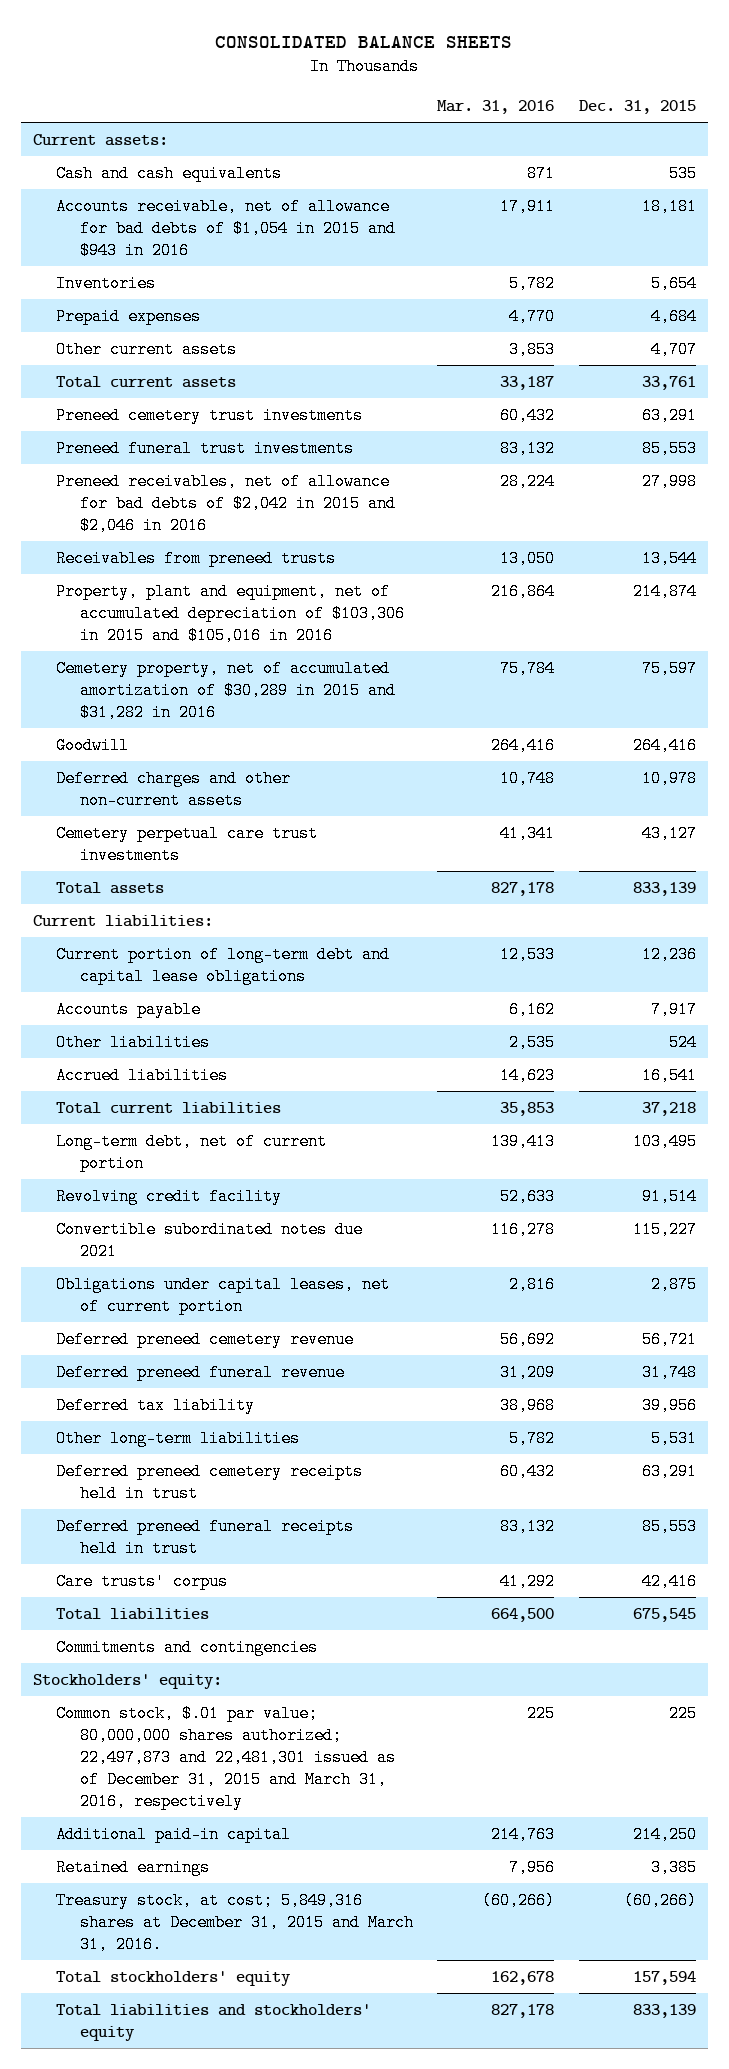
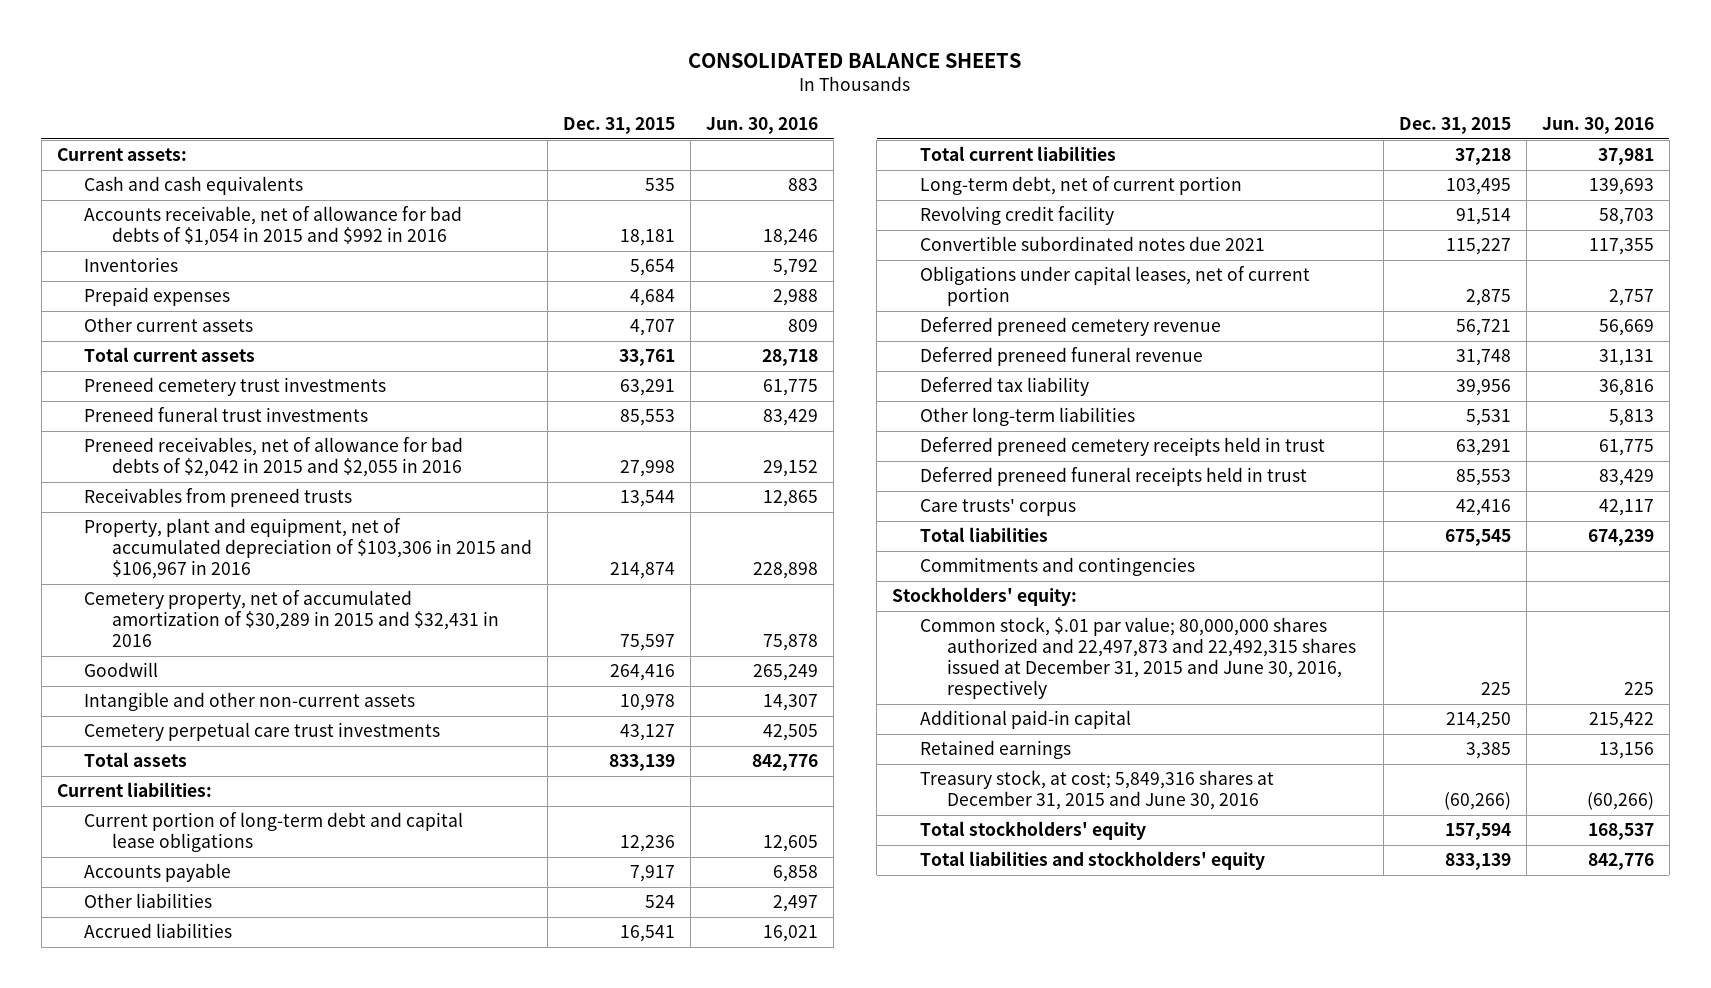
- | Mar. 31, 2016 | Dec. 31, 2015
+ | Dec. 31, 2015 | Jun. 30, 2016
- Accounts receivable, net of allowance for bad debts of $1,054 in 2015 and $943 in 2016 | 17,911 | 18,181
+ Accounts receivable, net of allowance for bad debts of $1,054 in 2015 and $992 in 2016 | 18,181 | 18,246
- Preneed receivables, net of allowance for bad debts of $2,042 in 2015 and $2,046 in 2016 | 28,224 | 27,998
+ Preneed receivables, net of allowance for bad debts of $2,042 in 2015 and $2,055 in 2016 | 27,998 | 29,152
- Property, plant and equipment, net of accumulated depreciation of $103,306 in 2015 and $105,016 in 2016 | 216,864 | 214,874
- Cemetery property, net of accumulated amortization of $30,289 in 2015 and $31,282 in 2016 | 75,784 | 75,597
+ Property, plant and equipment, net of accumulated depreciation of $103,306 in 2015 and $106,967 in 2016 | 214,874 | 228,898
+ Cemetery property, net of accumulated amortization of $30,289 in 2015 and $32,431 in 2016 | 75,597 | 75,878
- Deferred charges and other non-current assets | 10,748 | 10,978
+ Intangible and other non-current assets | 10,978 | 14,307
- Common stock, $.01 par value; 80,000,000 shares authorized; 22,497,873 and 22,481,301 issued as of December 31, 2015 and March 31, 2016, respectively | 225 | 225
+ Common stock, $.01 par value; 80,000,000 shares authorized and 22,497,873 and 22,492,315 shares issued at December 31, 2015 and June 30, 2016, respectively | 225 | 225
- Treasury stock, at cost; 5,849,316 shares at December 31, 2015 and March 31, 2016. | (60,266) | (60,266)
+ Treasury stock, at cost; 5,849,316 shares at December 31, 2015 and June 30, 2016 | (60,266) | (60,266)

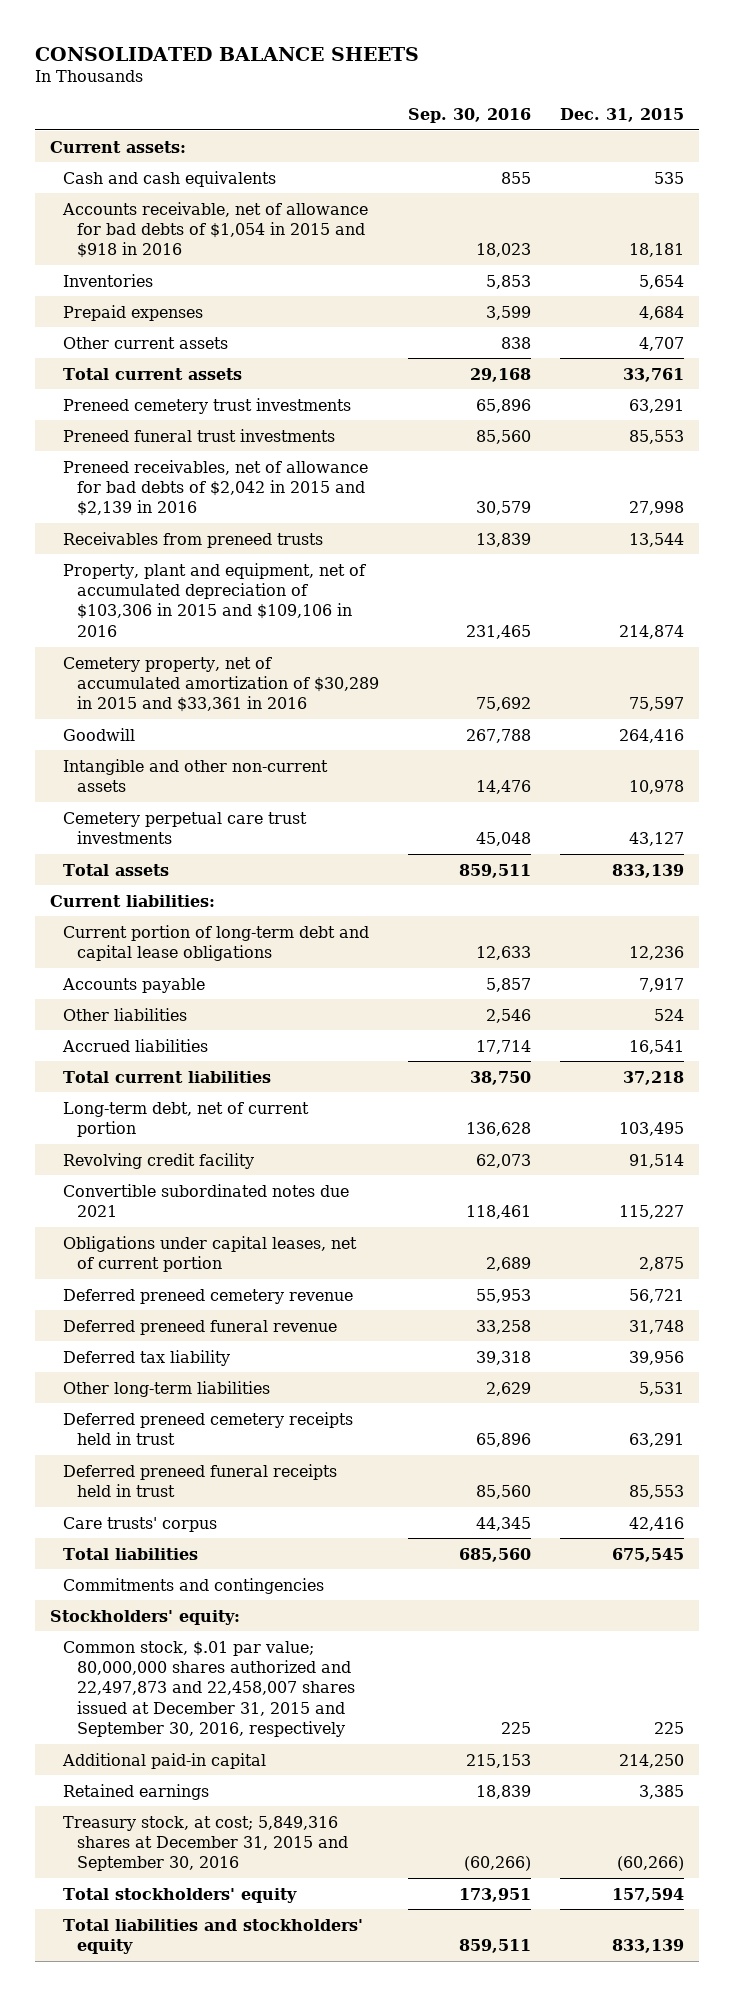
- | Dec. 31, 2015 | Jun. 30, 2016
+ | Sep. 30, 2016 | Dec. 31, 2015
- Accounts receivable, net of allowance for bad debts of $1,054 in 2015 and $992 in 2016 | 18,181 | 18,246
+ Accounts receivable, net of allowance for bad debts of $1,054 in 2015 and $918 in 2016 | 18,023 | 18,181
- Preneed receivables, net of allowance for bad debts of $2,042 in 2015 and $2,055 in 2016 | 27,998 | 29,152
+ Preneed receivables, net of allowance for bad debts of $2,042 in 2015 and $2,139 in 2016 | 30,579 | 27,998
- Property, plant and equipment, net of accumulated depreciation of $103,306 in 2015 and $106,967 in 2016 | 214,874 | 228,898
- Cemetery property, net of accumulated amortization of $30,289 in 2015 and $32,431 in 2016 | 75,597 | 75,878
+ Property, plant and equipment, net of accumulated depreciation of $103,306 in 2015 and $109,106 in 2016 | 231,465 | 214,874
+ Cemetery property, net of accumulated amortization of $30,289 in 2015 and $33,361 in 2016 | 75,692 | 75,597
- Common stock, $.01 par value; 80,000,000 shares authorized and 22,497,873 and 22,492,315 shares issued at December 31, 2015 and June 30, 2016, respectively | 225 | 225
+ Common stock, $.01 par value; 80,000,000 shares authorized and 22,497,873 and 22,458,007 shares issued at December 31, 2015 and September 30, 2016, respectively | 225 | 225
- Treasury stock, at cost; 5,849,316 shares at December 31, 2015 and June 30, 2016 | (60,266) | (60,266)
+ Treasury stock, at cost; 5,849,316 shares at December 31, 2015 and September 30, 2016 | (60,266) | (60,266)

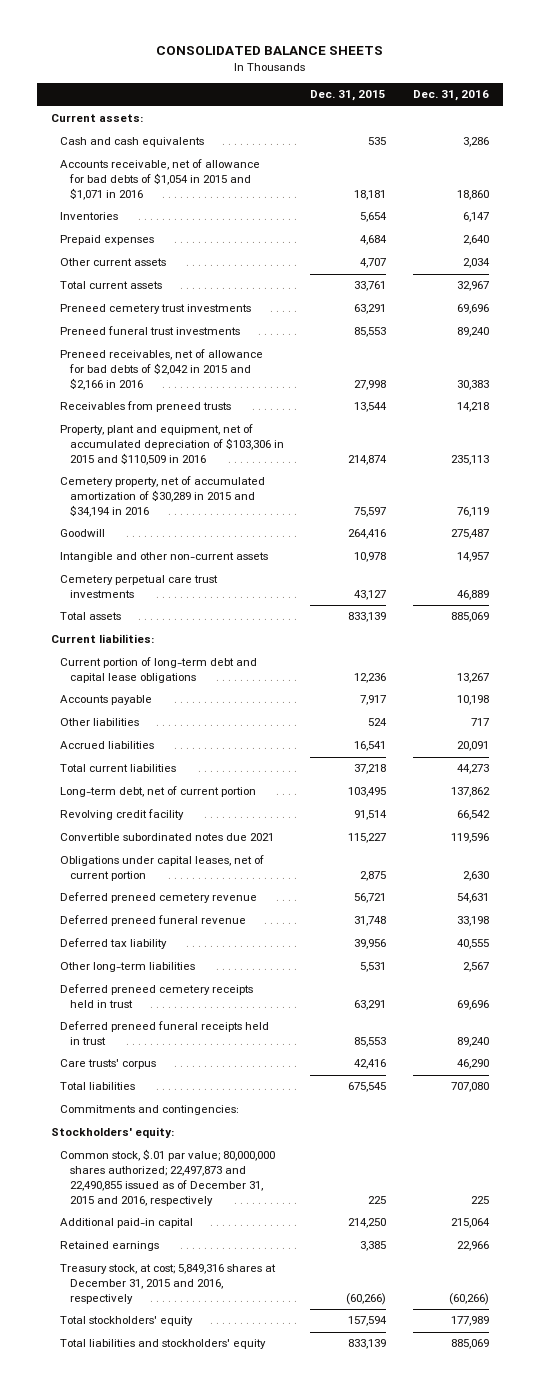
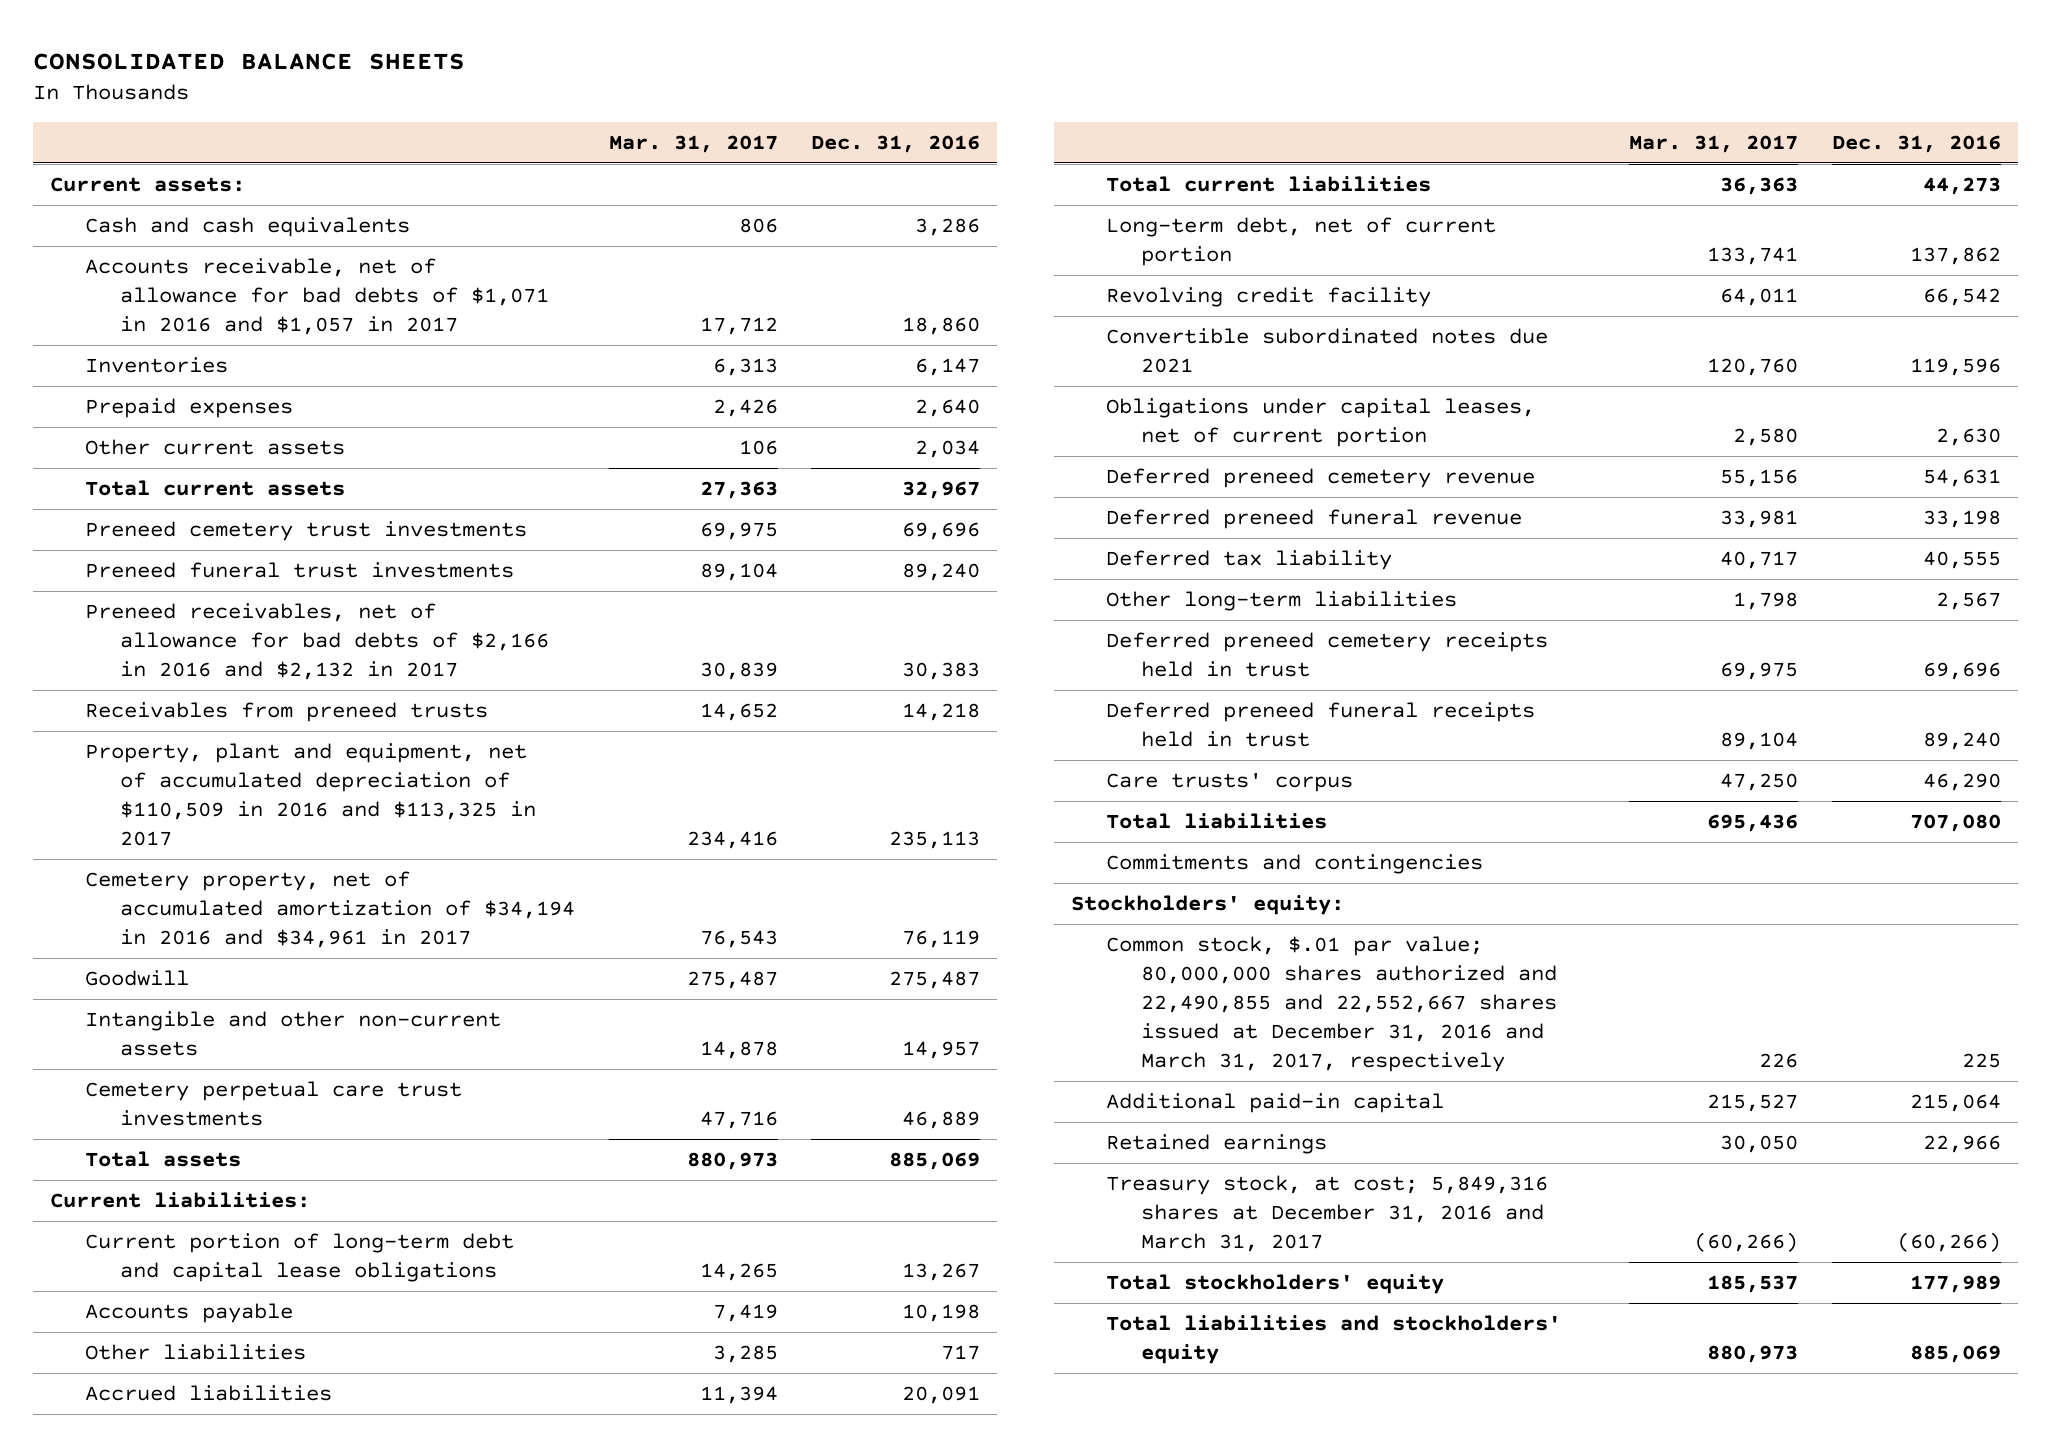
- | Dec. 31, 2015 | Dec. 31, 2016
+ | Mar. 31, 2017 | Dec. 31, 2016
- Accounts receivable, net of allowance for bad debts of $1,054 in 2015 and $1,071 in 2016 | 18,181 | 18,860
+ Accounts receivable, net of allowance for bad debts of $1,071 in 2016 and $1,057 in 2017 | 17,712 | 18,860
- Preneed receivables, net of allowance for bad debts of $2,042 in 2015 and $2,166 in 2016 | 27,998 | 30,383
+ Preneed receivables, net of allowance for bad debts of $2,166 in 2016 and $2,132 in 2017 | 30,839 | 30,383
- Property, plant and equipment, net of accumulated depreciation of $103,306 in 2015 and $110,509 in 2016 | 214,874 | 235,113
- Cemetery property, net of accumulated amortization of $30,289 in 2015 and $34,194 in 2016 | 75,597 | 76,119
+ Property, plant and equipment, net of accumulated depreciation of $110,509 in 2016 and $113,325 in 2017 | 234,416 | 235,113
+ Cemetery property, net of accumulated amortization of $34,194 in 2016 and $34,961 in 2017 | 76,543 | 76,119
- Commitments and contingencies:
+ Commitments and contingencies
- Common stock, $.01 par value; 80,000,000 shares authorized; 22,497,873 and 22,490,855 issued as of December 31, 2015 and 2016, respectively | 225 | 225
+ Common stock, $.01 par value; 80,000,000 shares authorized and 22,490,855 and 22,552,667 shares issued at December 31, 2016 and March 31, 2017, respectively | 226 | 225
- Treasury stock, at cost; 5,849,316 shares at December 31, 2015 and 2016, respectively | (60,266) | (60,266)
+ Treasury stock, at cost; 5,849,316 shares at December 31, 2016 and March 31, 2017 | (60,266) | (60,266)

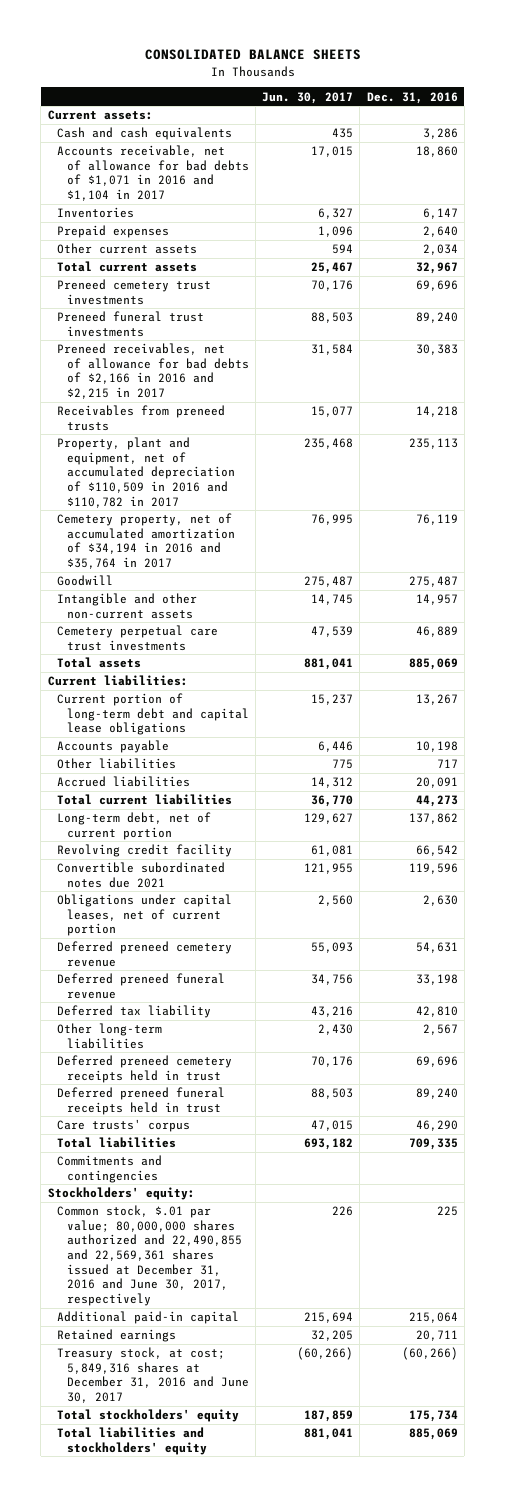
- | Mar. 31, 2017 | Dec. 31, 2016
+ | Jun. 30, 2017 | Dec. 31, 2016
- Accounts receivable, net of allowance for bad debts of $1,071 in 2016 and $1,057 in 2017 | 17,712 | 18,860
+ Accounts receivable, net of allowance for bad debts of $1,071 in 2016 and $1,104 in 2017 | 17,015 | 18,860
- Preneed receivables, net of allowance for bad debts of $2,166 in 2016 and $2,132 in 2017 | 30,839 | 30,383
+ Preneed receivables, net of allowance for bad debts of $2,166 in 2016 and $2,215 in 2017 | 31,584 | 30,383
- Property, plant and equipment, net of accumulated depreciation of $110,509 in 2016 and $113,325 in 2017 | 234,416 | 235,113
- Cemetery property, net of accumulated amortization of $34,194 in 2016 and $34,961 in 2017 | 76,543 | 76,119
+ Property, plant and equipment, net of accumulated depreciation of $110,509 in 2016 and $110,782 in 2017 | 235,468 | 235,113
+ Cemetery property, net of accumulated amortization of $34,194 in 2016 and $35,764 in 2017 | 76,995 | 76,119
- Deferred tax liability | 40,717 | 40,555
+ Deferred tax liability | 43,216 | 42,810
- Total liabilities | 695,436 | 707,080
+ Total liabilities | 693,182 | 709,335
- Common stock, $.01 par value; 80,000,000 shares authorized and 22,490,855 and 22,552,667 shares issued at December 31, 2016 and March 31, 2017, respectively | 226 | 225
+ Common stock, $.01 par value; 80,000,000 shares authorized and 22,490,855 and 22,569,361 shares issued at December 31, 2016 and June 30, 2017, respectively | 226 | 225
- Retained earnings | 30,050 | 22,966
- Treasury stock, at cost; 5,849,316 shares at December 31, 2016 and March 31, 2017 | (60,266) | (60,266)
- Total stockholders' equity | 185,537 | 177,989
+ Retained earnings | 32,205 | 20,711
+ Treasury stock, at cost; 5,849,316 shares at December 31, 2016 and June 30, 2017 | (60,266) | (60,266)
+ Total stockholders' equity | 187,859 | 175,734

